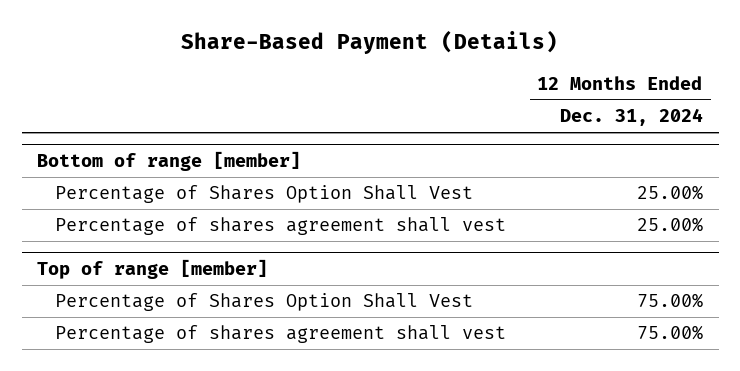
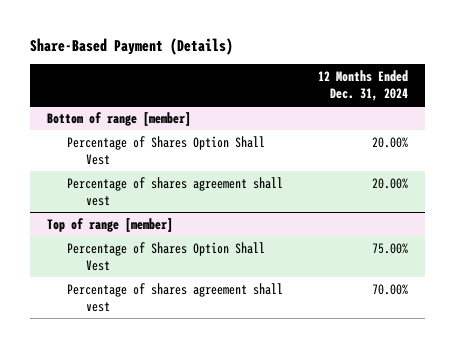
@ Bottom of range [member]
- Percentage of Shares Option Shall Vest | 25.00%
- Percentage of shares agreement shall vest | 25.00%
+ Percentage of Shares Option Shall Vest | 20.00%
+ Percentage of shares agreement shall vest | 20.00%
@ Top of range [member]
- Percentage of shares agreement shall vest | 75.00%
+ Percentage of shares agreement shall vest | 70.00%

